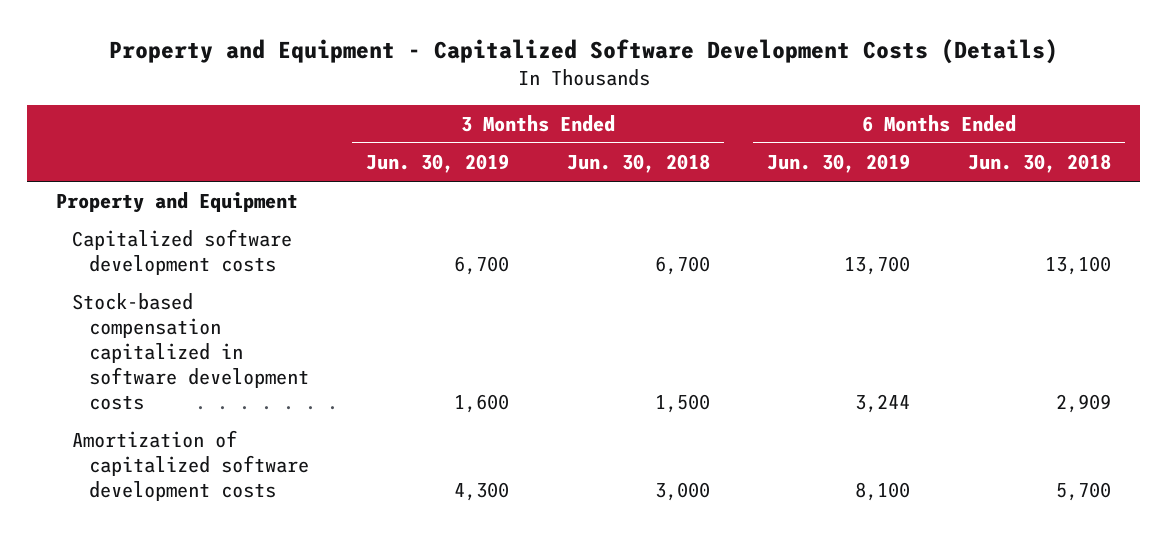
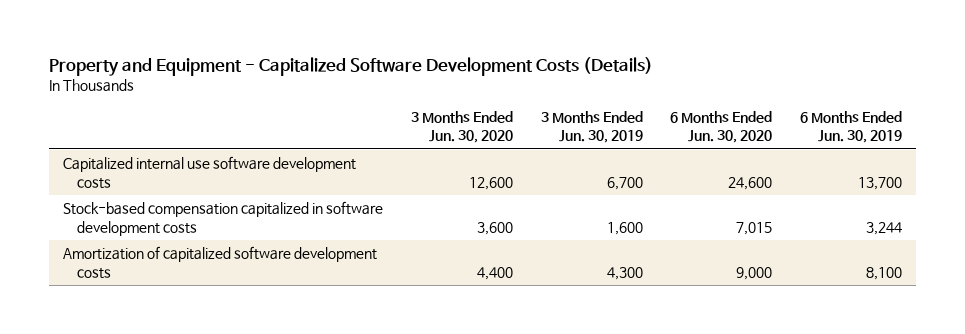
- | 3 Months Ended Jun. 30, 2019 | 3 Months Ended Jun. 30, 2018 | 6 Months Ended Jun. 30, 2019 | 6 Months Ended Jun. 30, 2018
+ | 3 Months Ended Jun. 30, 2020 | 3 Months Ended Jun. 30, 2019 | 6 Months Ended Jun. 30, 2020 | 6 Months Ended Jun. 30, 2019
- Property and Equipment
- Capitalized software development costs | 6,700 | 6,700 | 13,700 | 13,100
+ Capitalized internal use software development costs | 12,600 | 6,700 | 24,600 | 13,700

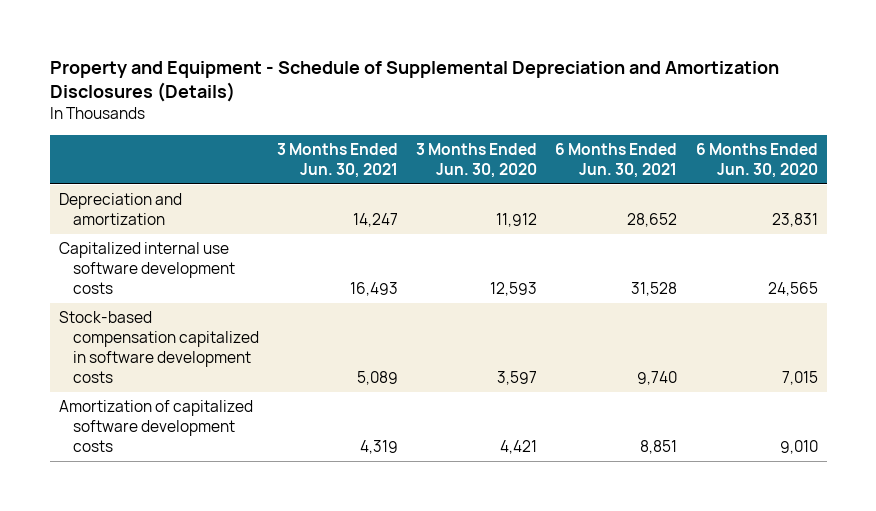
- Property and Equipment - Capitalized Software Development Costs (Details)
+ Property and Equipment - Schedule of Supplemental Depreciation and Amortization Disclosures (Details)
- | 3 Months Ended Jun. 30, 2020 | 3 Months Ended Jun. 30, 2019 | 6 Months Ended Jun. 30, 2020 | 6 Months Ended Jun. 30, 2019
+ | 3 Months Ended Jun. 30, 2021 | 3 Months Ended Jun. 30, 2020 | 6 Months Ended Jun. 30, 2021 | 6 Months Ended Jun. 30, 2020
- Capitalized internal use software development costs | 12,600 | 6,700 | 24,600 | 13,700
- Stock-based compensation capitalized in software development costs | 3,600 | 1,600 | 7,015 | 3,244
- Amortization of capitalized software development costs | 4,400 | 4,300 | 9,000 | 8,100
+ Depreciation and amortization | 14,247 | 11,912 | 28,652 | 23,831
+ Capitalized internal use software development costs | 16,493 | 12,593 | 31,528 | 24,565
+ Stock-based compensation capitalized in software development costs | 5,089 | 3,597 | 9,740 | 7,015
+ Amortization of capitalized software development costs | 4,319 | 4,421 | 8,851 | 9,010

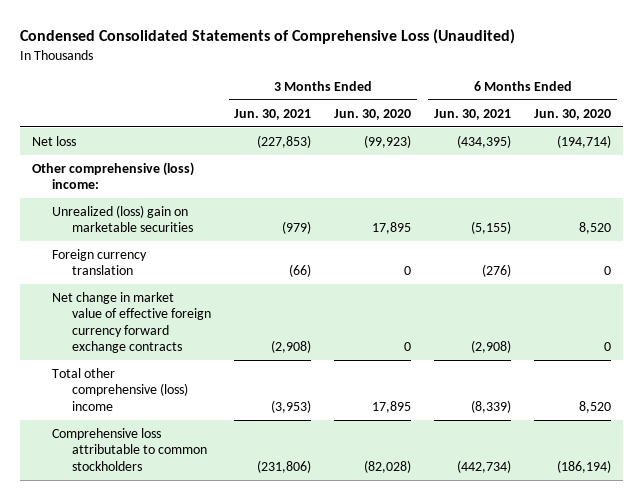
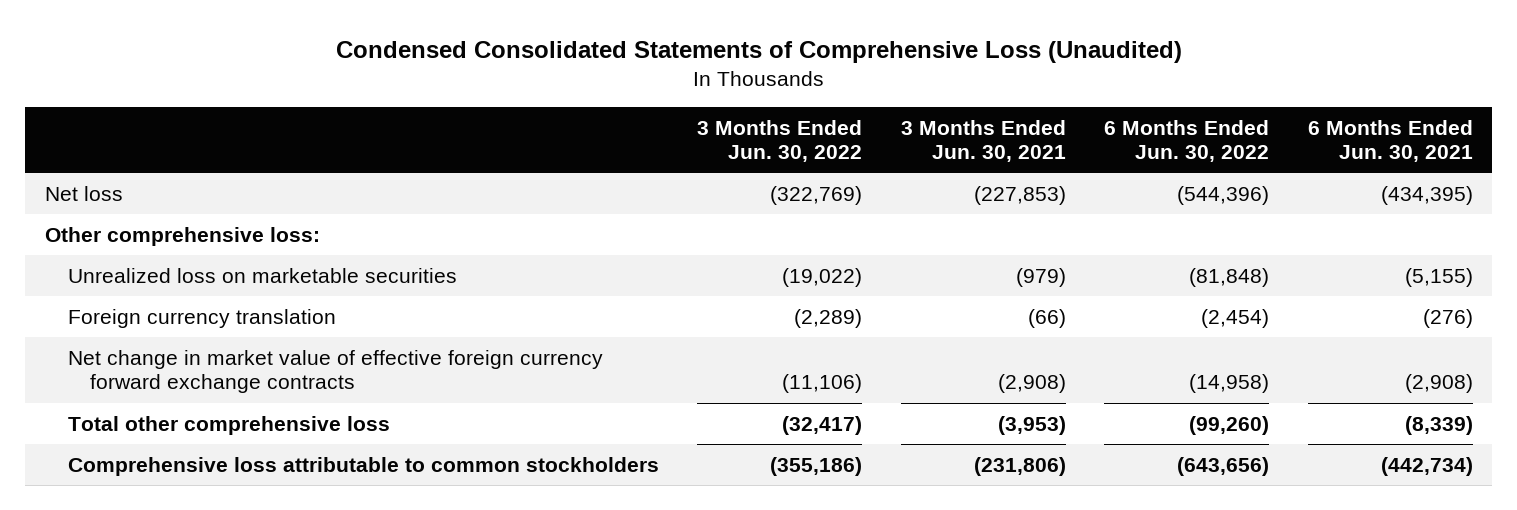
- | 3 Months Ended Jun. 30, 2021 | 3 Months Ended Jun. 30, 2020 | 6 Months Ended Jun. 30, 2021 | 6 Months Ended Jun. 30, 2020
+ | 3 Months Ended Jun. 30, 2022 | 3 Months Ended Jun. 30, 2021 | 6 Months Ended Jun. 30, 2022 | 6 Months Ended Jun. 30, 2021
- Other comprehensive (loss) income:
- Unrealized (loss) gain on marketable securities | (979) | 17,895 | (5,155) | 8,520
+ Other comprehensive loss:
+ Unrealized loss on marketable securities | (19,022) | (979) | (81,848) | (5,155)
- Total other comprehensive (loss) income | (3,953) | 17,895 | (8,339) | 8,520
+ Total other comprehensive loss | (32,417) | (3,953) | (99,260) | (8,339)

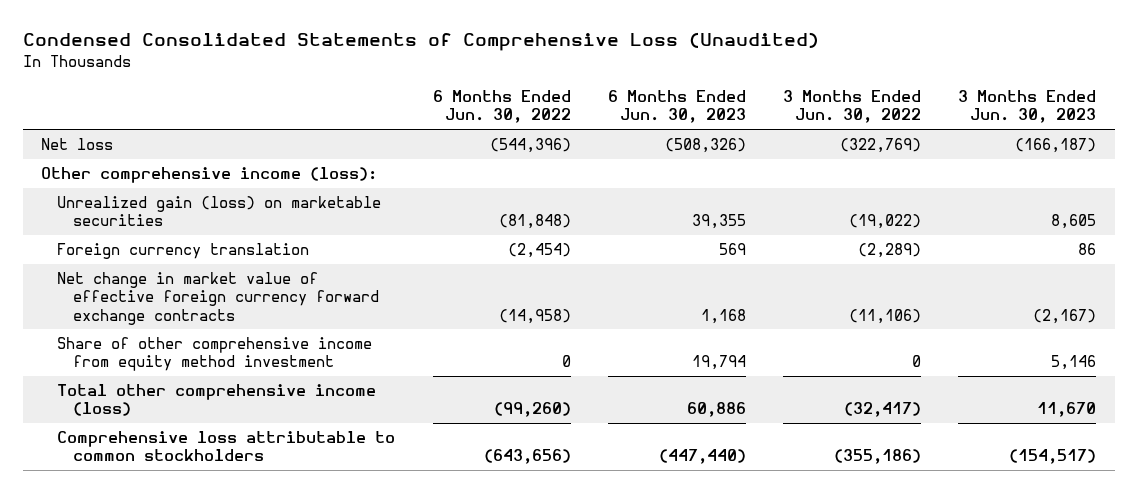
- | 3 Months Ended Jun. 30, 2022 | 3 Months Ended Jun. 30, 2021 | 6 Months Ended Jun. 30, 2022 | 6 Months Ended Jun. 30, 2021
+ | 6 Months Ended Jun. 30, 2022 | 6 Months Ended Jun. 30, 2023 | 3 Months Ended Jun. 30, 2022 | 3 Months Ended Jun. 30, 2023
- Other comprehensive loss:
- Unrealized loss on marketable securities | (19,022) | (979) | (81,848) | (5,155)
+ Other comprehensive income (loss):
+ Unrealized gain (loss) on marketable securities | (81,848) | 39,355 | (19,022) | 8,605
- Total other comprehensive loss | (32,417) | (3,953) | (99,260) | (8,339)
+ Share of other comprehensive income from equity method investment | 0 | 19,794 | 0 | 5,146
+ Total other comprehensive income (loss) | (99,260) | 60,886 | (32,417) | 11,670

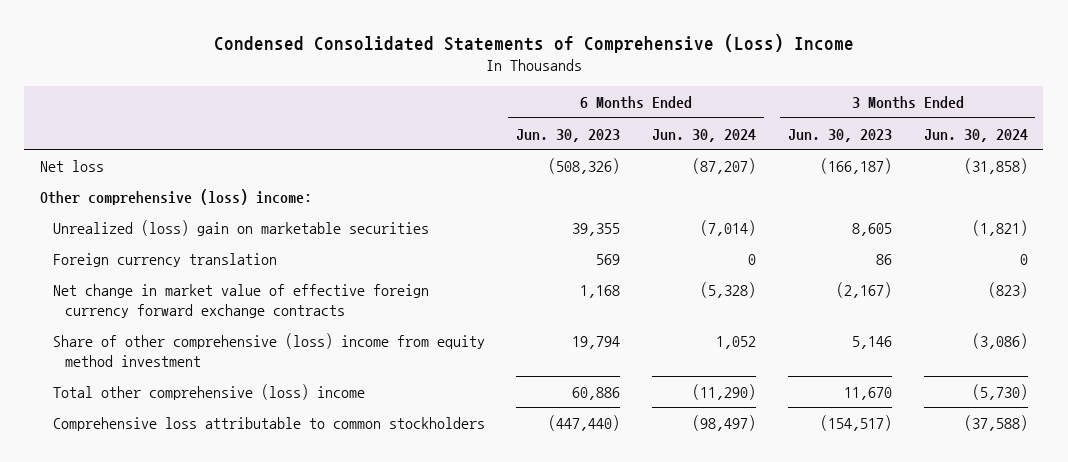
- Condensed Consolidated Statements of Comprehensive Loss (Unaudited)
+ Condensed Consolidated Statements of Comprehensive (Loss) Income
- | 6 Months Ended Jun. 30, 2022 | 6 Months Ended Jun. 30, 2023 | 3 Months Ended Jun. 30, 2022 | 3 Months Ended Jun. 30, 2023
+ | 6 Months Ended Jun. 30, 2023 | 6 Months Ended Jun. 30, 2024 | 3 Months Ended Jun. 30, 2023 | 3 Months Ended Jun. 30, 2024
- Other comprehensive income (loss):
- Unrealized gain (loss) on marketable securities | (81,848) | 39,355 | (19,022) | 8,605
+ Other comprehensive (loss) income:
+ Unrealized (loss) gain on marketable securities | 39,355 | (7,014) | 8,605 | (1,821)
- Share of other comprehensive income from equity method investment | 0 | 19,794 | 0 | 5,146
- Total other comprehensive income (loss) | (99,260) | 60,886 | (32,417) | 11,670
+ Share of other comprehensive (loss) income from equity method investment | 19,794 | 1,052 | 5,146 | (3,086)
+ Total other comprehensive (loss) income | 60,886 | (11,290) | 11,670 | (5,730)

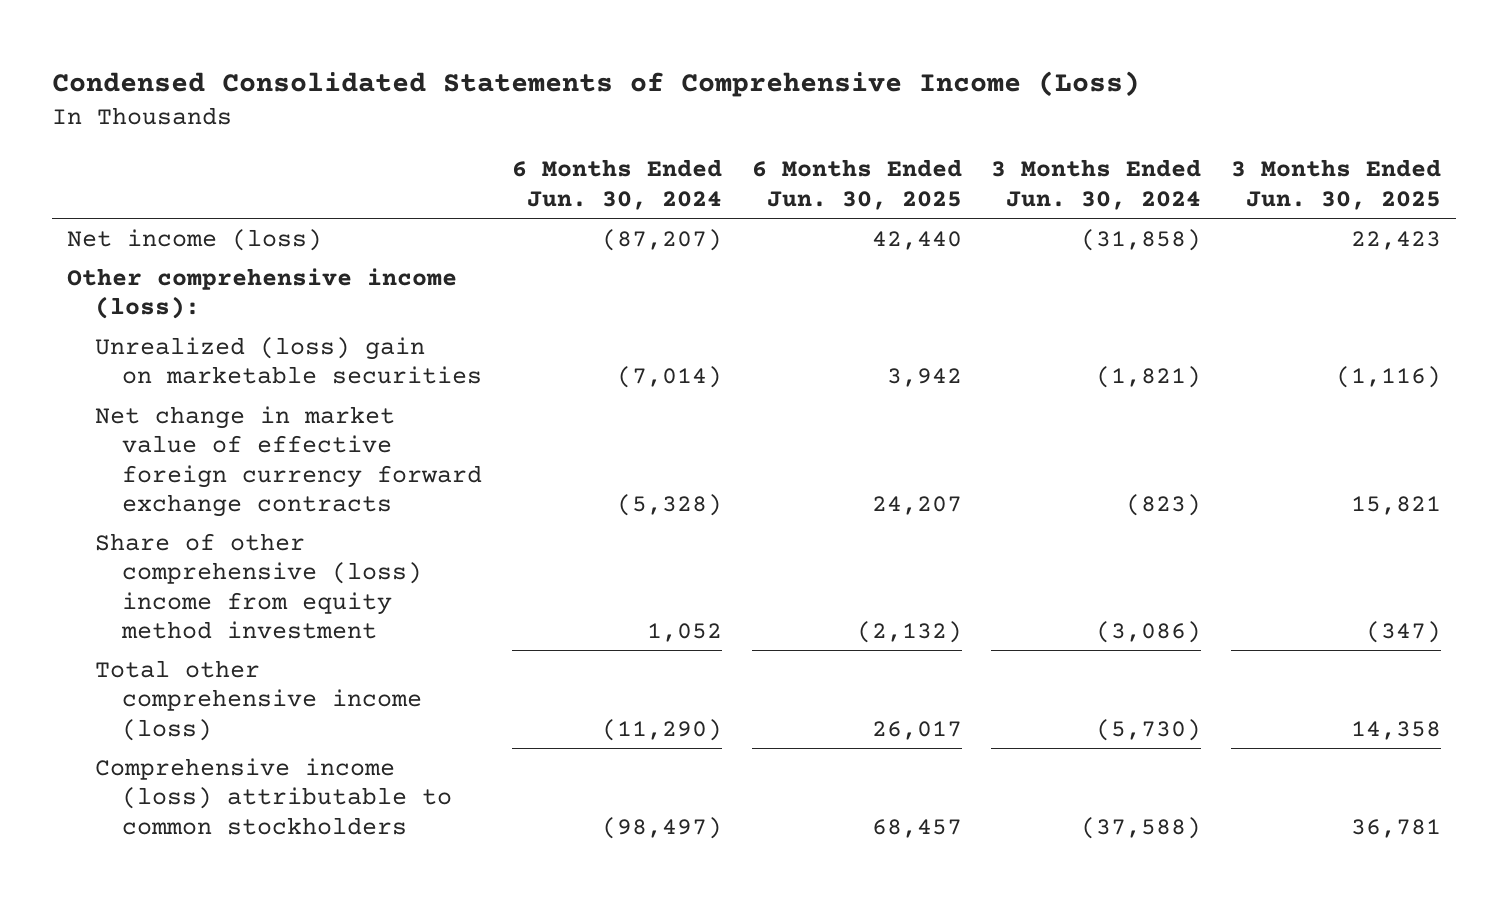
- Condensed Consolidated Statements of Comprehensive (Loss) Income
+ Condensed Consolidated Statements of Comprehensive Income (Loss)
- | 6 Months Ended Jun. 30, 2023 | 6 Months Ended Jun. 30, 2024 | 3 Months Ended Jun. 30, 2023 | 3 Months Ended Jun. 30, 2024
+ | 6 Months Ended Jun. 30, 2024 | 6 Months Ended Jun. 30, 2025 | 3 Months Ended Jun. 30, 2024 | 3 Months Ended Jun. 30, 2025
- Net loss | (508,326) | (87,207) | (166,187) | (31,858)
- Other comprehensive (loss) income:
+ Net income (loss) | (87,207) | 42,440 | (31,858) | 22,423
+ Other comprehensive income (loss):
- Foreign currency translation | 569 | 0 | 86 | 0
- Total other comprehensive (loss) income | 60,886 | (11,290) | 11,670 | (5,730)
- Comprehensive loss attributable to common stockholders | (447,440) | (98,497) | (154,517) | (37,588)
+ Total other comprehensive income (loss) | (11,290) | 26,017 | (5,730) | 14,358
+ Comprehensive income (loss) attributable to common stockholders | (98,497) | 68,457 | (37,588) | 36,781

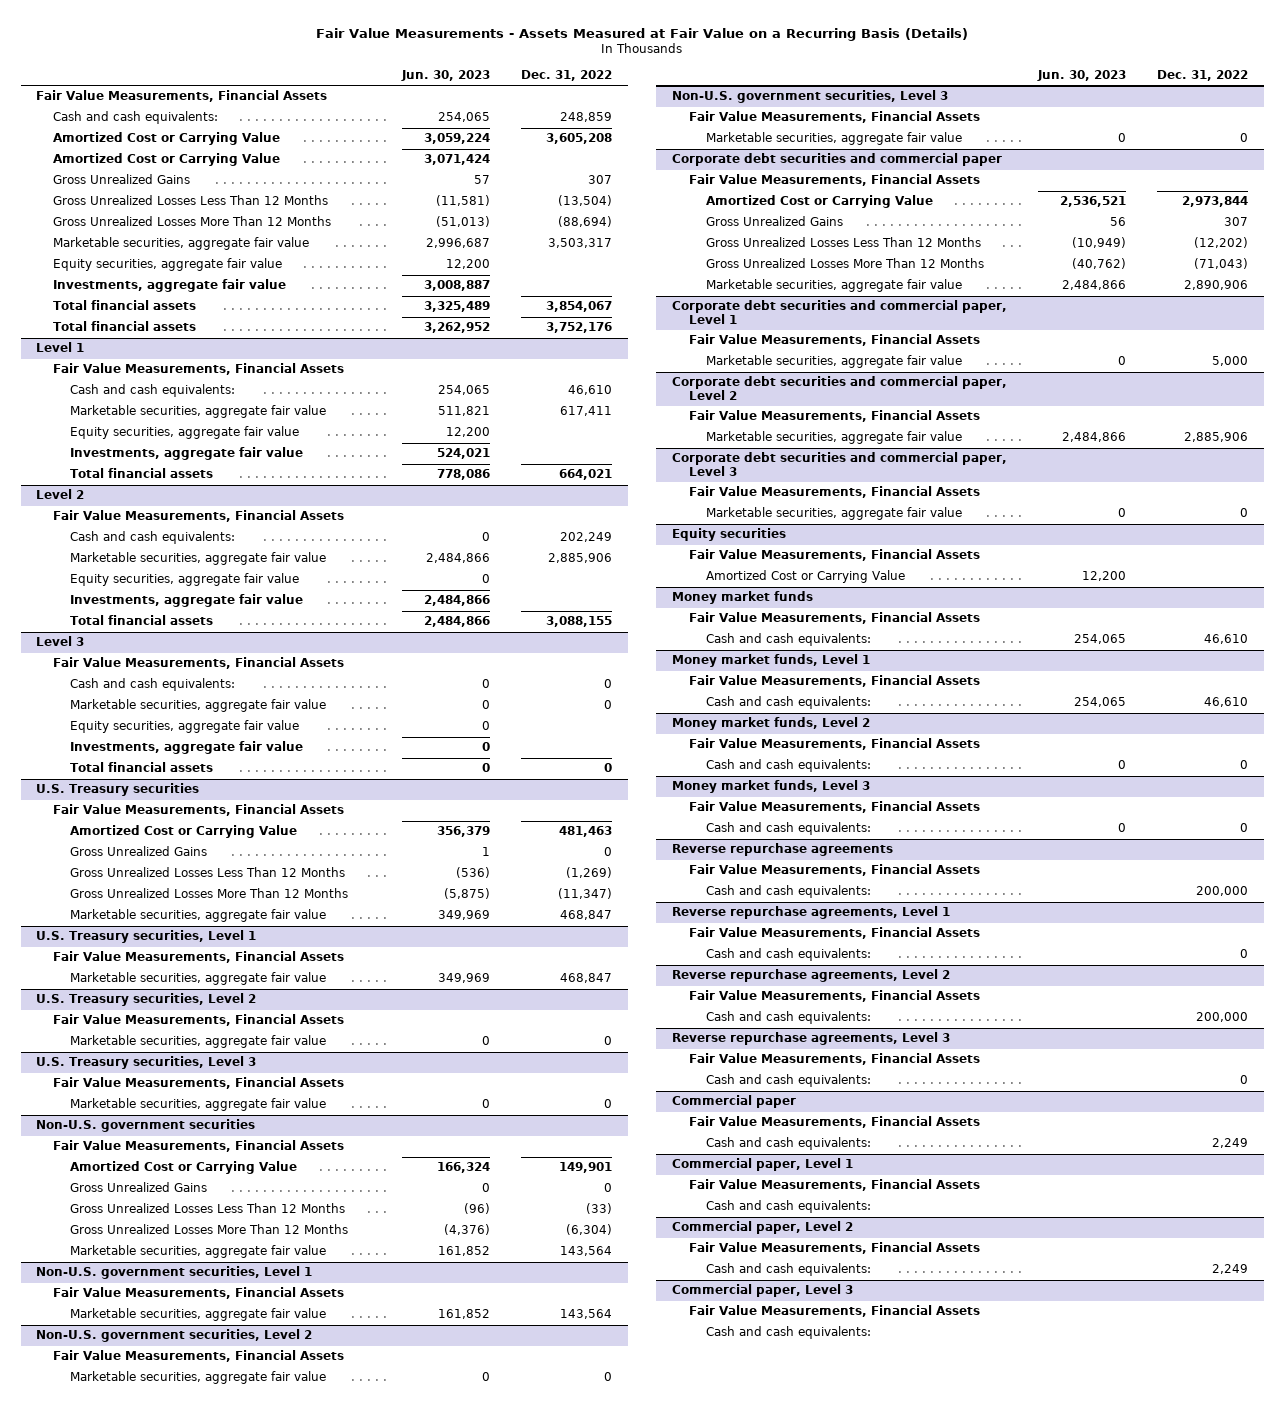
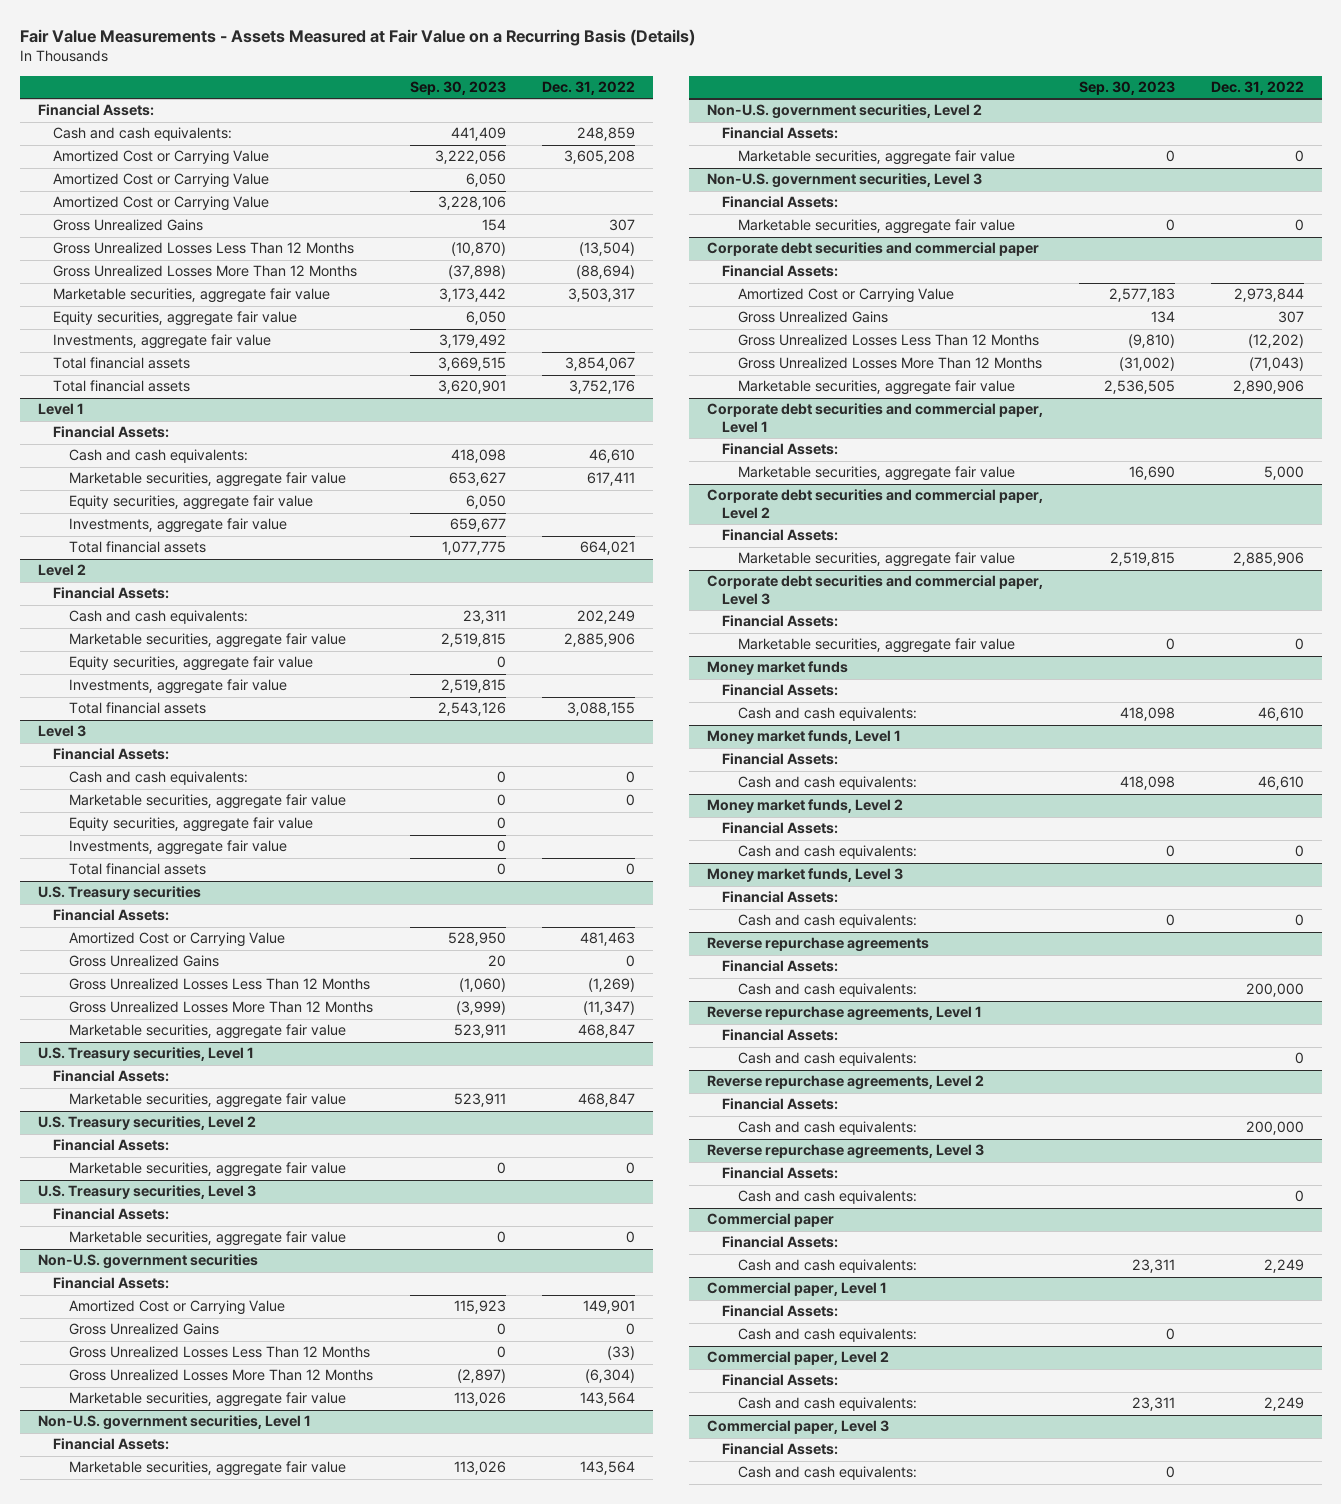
- | Jun. 30, 2023 | Dec. 31, 2022
+ | Sep. 30, 2023 | Dec. 31, 2022
- Fair Value Measurements, Financial Assets
+ Financial Assets:
+ Amortized Cost or Carrying Value | 3,228,106 |
@ Level 1
- Fair Value Measurements, Financial Assets
+ Financial Assets:
@ Level 2
- Fair Value Measurements, Financial Assets
+ Financial Assets:
@ Level 3
- Fair Value Measurements, Financial Assets
+ Financial Assets:
@ U.S. Treasury securities
- Fair Value Measurements, Financial Assets
+ Financial Assets:
@ U.S. Treasury securities, Level 1
- Fair Value Measurements, Financial Assets
+ Financial Assets:
@ U.S. Treasury securities, Level 2
- Fair Value Measurements, Financial Assets
+ Financial Assets:
@ U.S. Treasury securities, Level 3
- Fair Value Measurements, Financial Assets
+ Financial Assets:
@ Non-U.S. government securities
- Fair Value Measurements, Financial Assets
+ Financial Assets:
@ Non-U.S. government securities, Level 1
- Fair Value Measurements, Financial Assets
+ Financial Assets:
@ Non-U.S. government securities, Level 2
- Fair Value Measurements, Financial Assets
+ Financial Assets:
@ Non-U.S. government securities, Level 3
- Fair Value Measurements, Financial Assets
+ Financial Assets:
@ Corporate debt securities and commercial paper
- Fair Value Measurements, Financial Assets
+ Financial Assets:
@ Corporate debt securities and commercial paper, Level 1
- Fair Value Measurements, Financial Assets
+ Financial Assets:
@ Corporate debt securities and commercial paper, Level 2
- Fair Value Measurements, Financial Assets
+ Financial Assets:
@ Corporate debt securities and commercial paper, Level 3
- Fair Value Measurements, Financial Assets
+ Financial Assets:
- Equity securities
- Fair Value Measurements, Financial Assets
- Amortized Cost or Carrying Value | 12,200 |
@ Money market funds
- Fair Value Measurements, Financial Assets
+ Financial Assets:
@ Money market funds, Level 1
- Fair Value Measurements, Financial Assets
+ Financial Assets:
@ Money market funds, Level 2
- Fair Value Measurements, Financial Assets
+ Financial Assets:
@ Money market funds, Level 3
- Fair Value Measurements, Financial Assets
+ Financial Assets:
@ Reverse repurchase agreements
- Fair Value Measurements, Financial Assets
+ Financial Assets:
@ Reverse repurchase agreements, Level 1
- Fair Value Measurements, Financial Assets
+ Financial Assets:
@ Reverse repurchase agreements, Level 2
- Fair Value Measurements, Financial Assets
+ Financial Assets:
@ Reverse repurchase agreements, Level 3
- Fair Value Measurements, Financial Assets
+ Financial Assets:
@ Commercial paper
- Fair Value Measurements, Financial Assets
+ Financial Assets:
@ Commercial paper, Level 1
- Fair Value Measurements, Financial Assets
+ Financial Assets:
@ Commercial paper, Level 2
- Fair Value Measurements, Financial Assets
+ Financial Assets:
@ Commercial paper, Level 3
- Fair Value Measurements, Financial Assets
+ Financial Assets:

